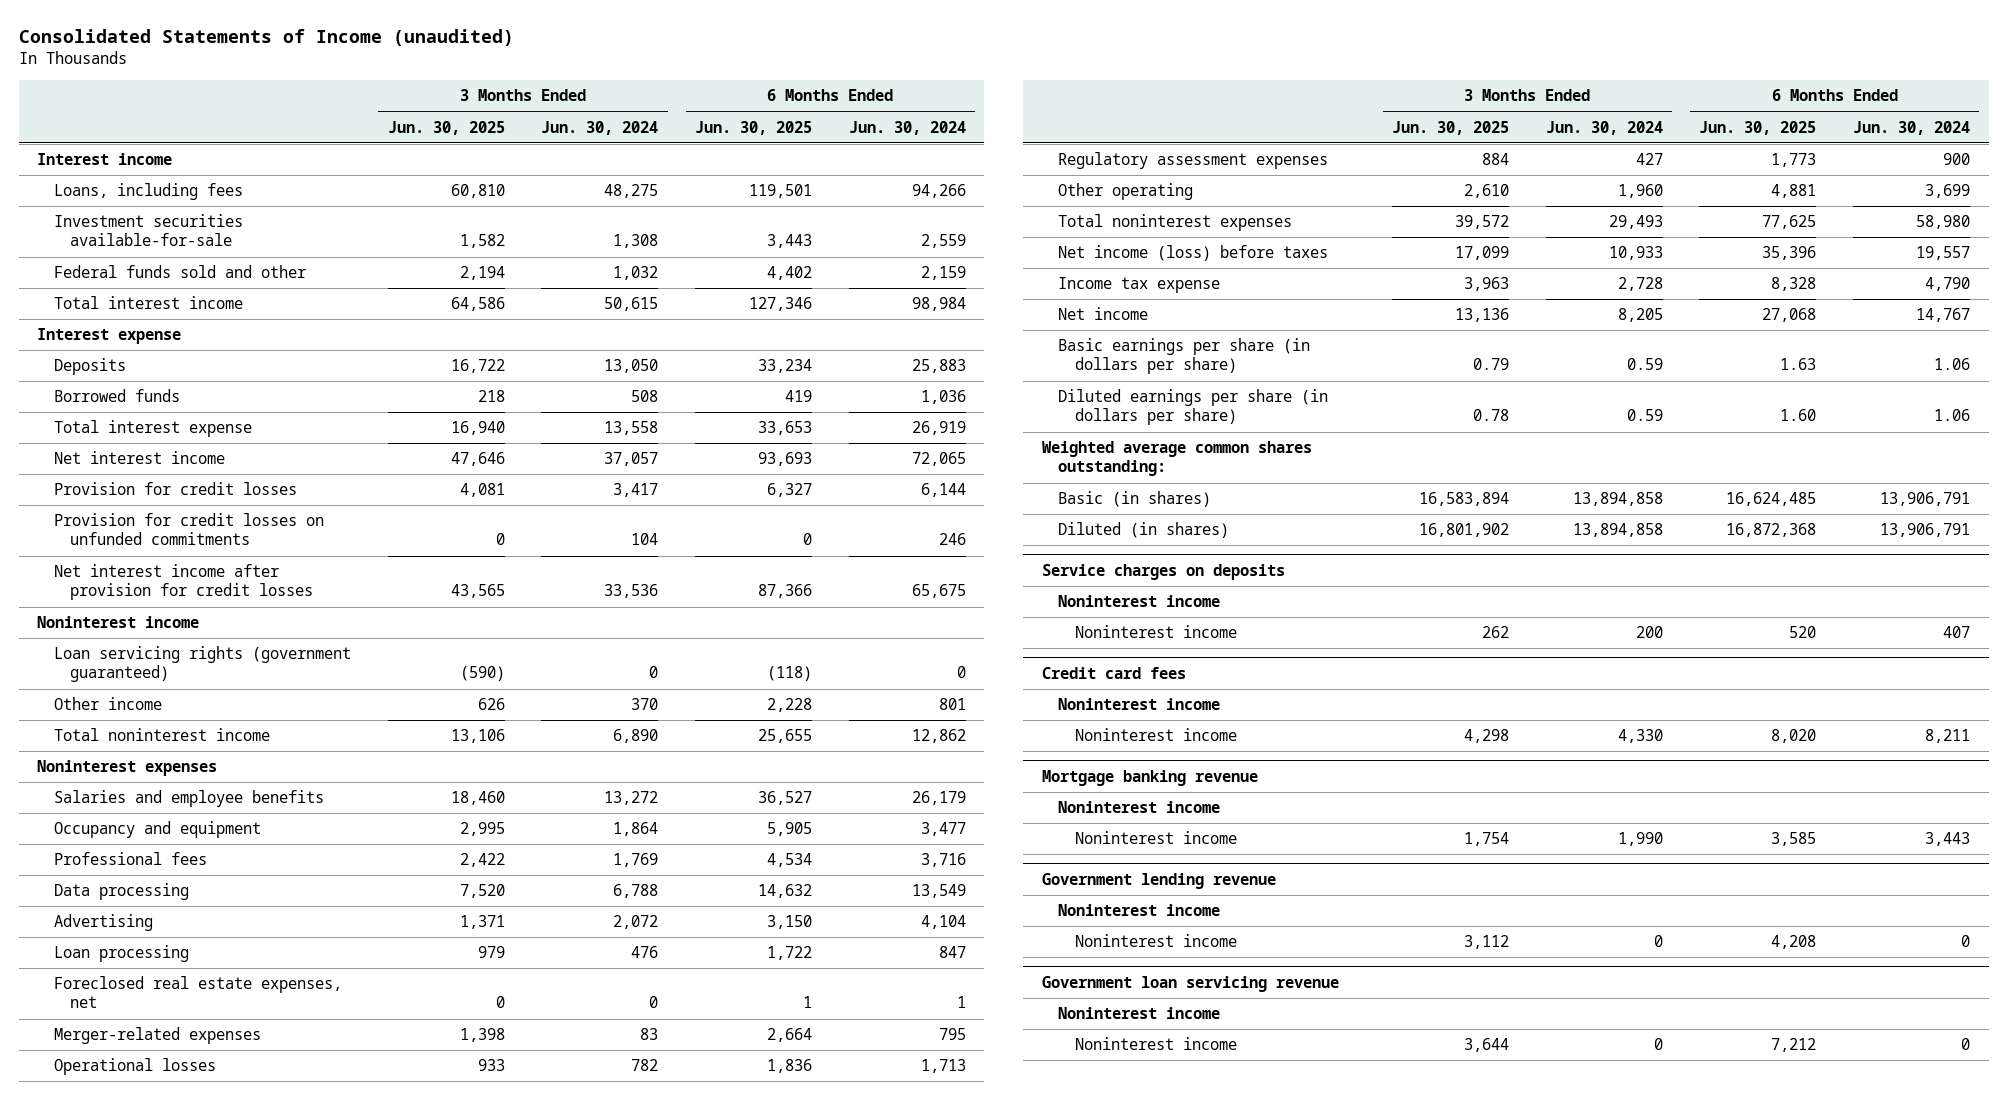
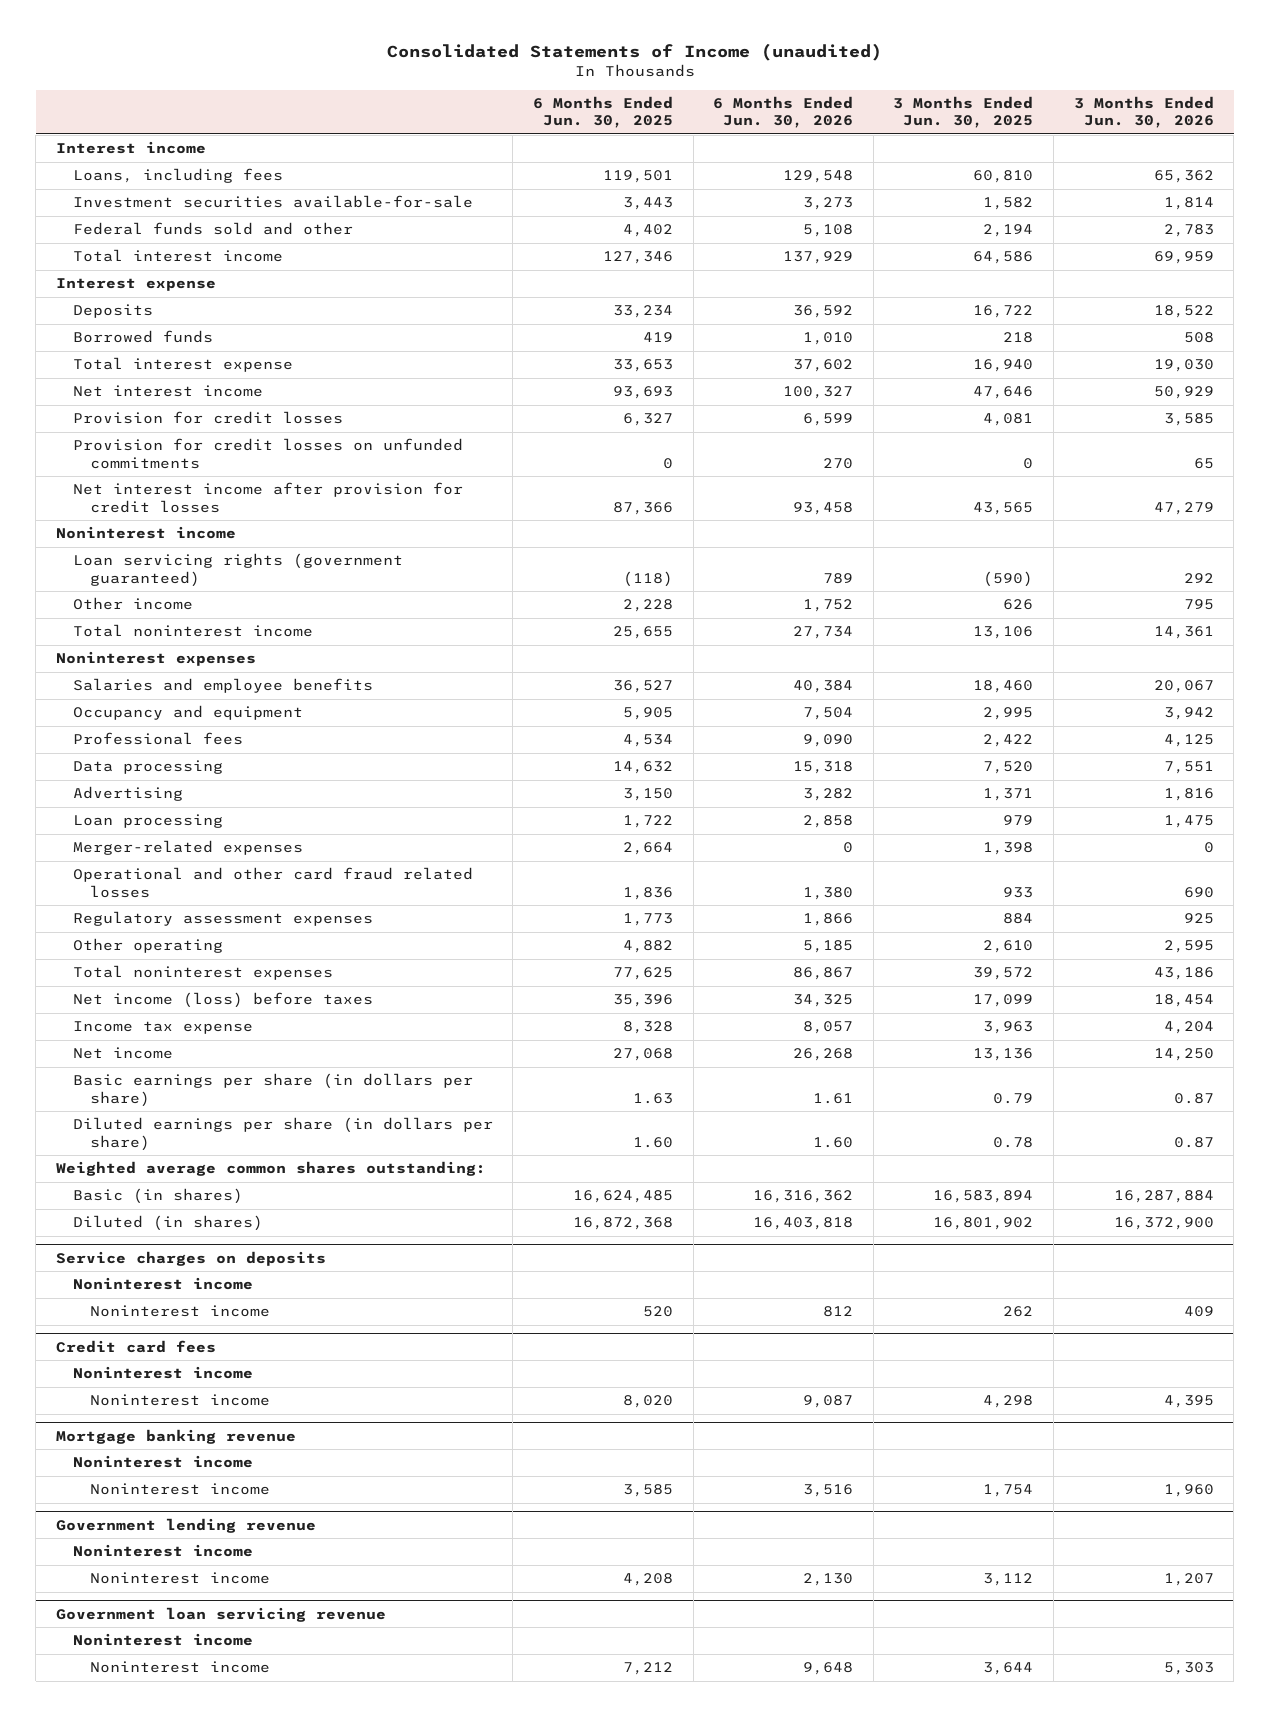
- | 3 Months Ended Jun. 30, 2025 | 3 Months Ended Jun. 30, 2024 | 6 Months Ended Jun. 30, 2025 | 6 Months Ended Jun. 30, 2024
+ | 6 Months Ended Jun. 30, 2025 | 6 Months Ended Jun. 30, 2026 | 3 Months Ended Jun. 30, 2025 | 3 Months Ended Jun. 30, 2026
- Foreclosed real estate expenses, net | 0 | 0 | 1 | 1
- Operational losses | 933 | 782 | 1,836 | 1,713
+ Operational and other card fraud related losses | 1,836 | 1,380 | 933 | 690
- Other operating | 2,610 | 1,960 | 4,881 | 3,699
+ Other operating | 4,882 | 5,185 | 2,610 | 2,595

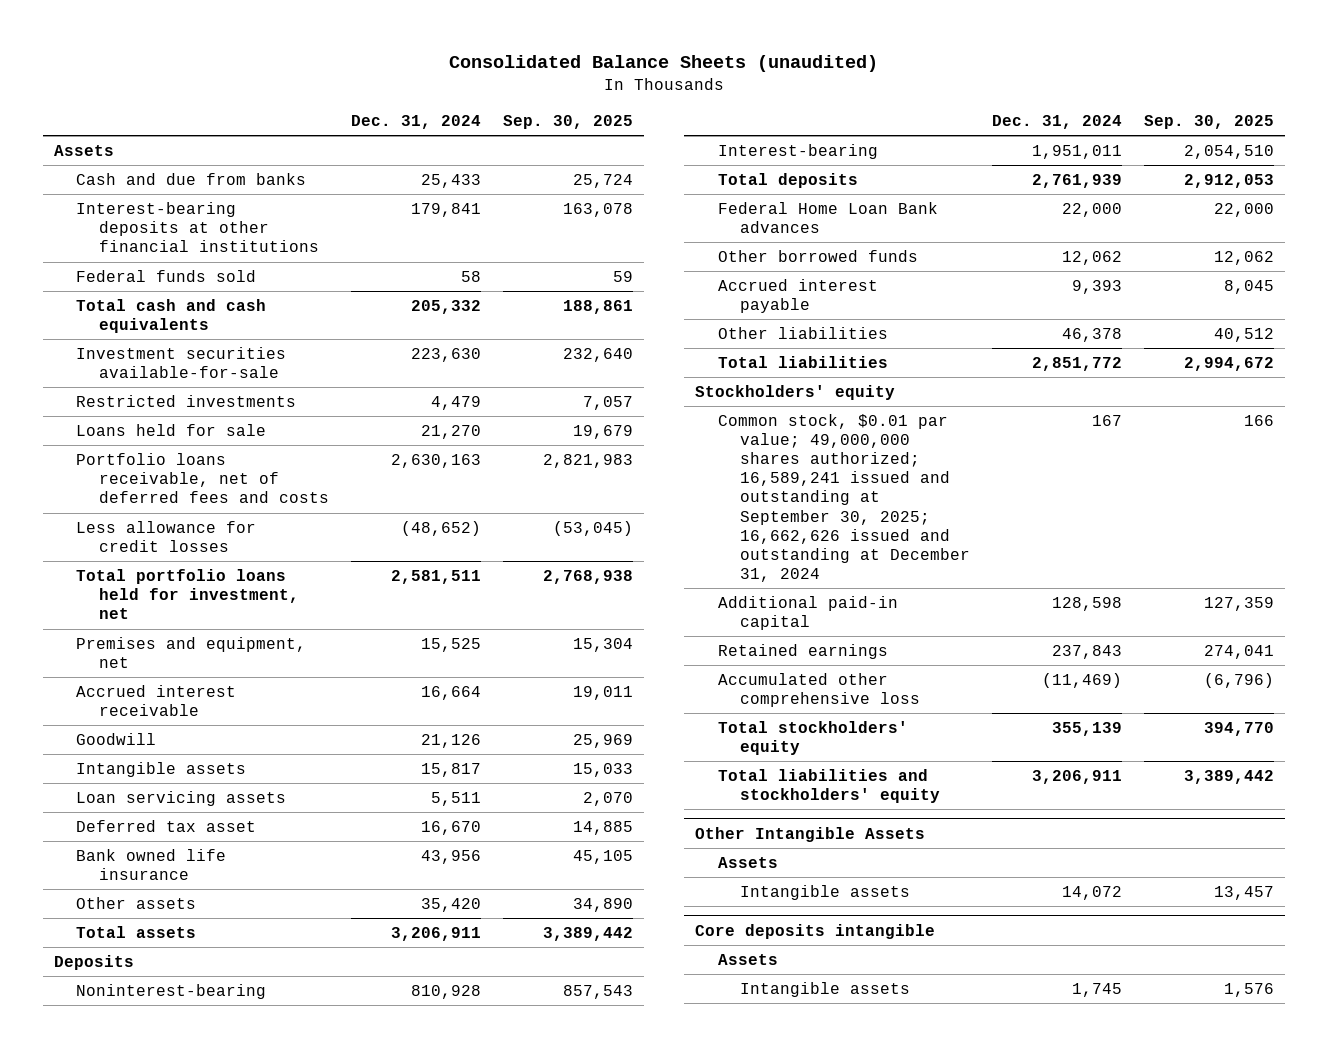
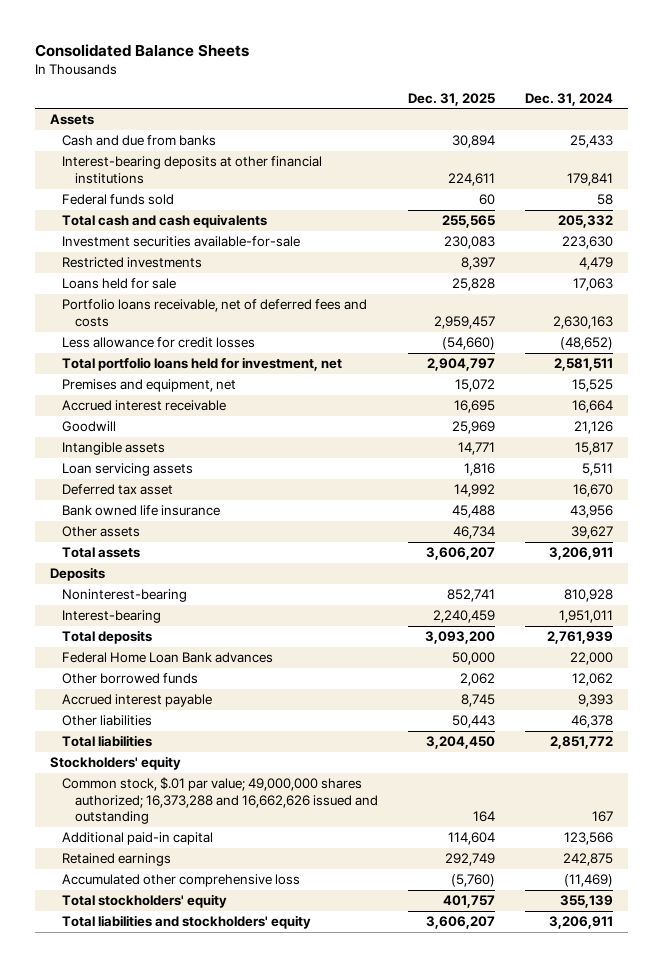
- Consolidated Balance Sheets (unaudited)
+ Consolidated Balance Sheets
- | Dec. 31, 2024 | Sep. 30, 2025
+ | Dec. 31, 2025 | Dec. 31, 2024
- Loans held for sale | 21,270 | 19,679
+ Loans held for sale | 25,828 | 17,063
- Other assets | 35,420 | 34,890
+ Other assets | 46,734 | 39,627
- Common stock, $0.01 par value; 49,000,000 shares authorized; 16,589,241 issued and outstanding at September 30, 2025; 16,662,626 issued and outstanding at December 31, 2024 | 167 | 166
- Additional paid-in capital | 128,598 | 127,359
- Retained earnings | 237,843 | 274,041
+ Common stock, $.01 par value; 49,000,000 shares authorized; 16,373,288 and 16,662,626 issued and outstanding | 164 | 167
+ Additional paid-in capital | 114,604 | 123,566
+ Retained earnings | 292,749 | 242,875
- Other Intangible Assets
- Assets
- Intangible assets | 14,072 | 13,457
- Core deposits intangible
- Assets
- Intangible assets | 1,745 | 1,576

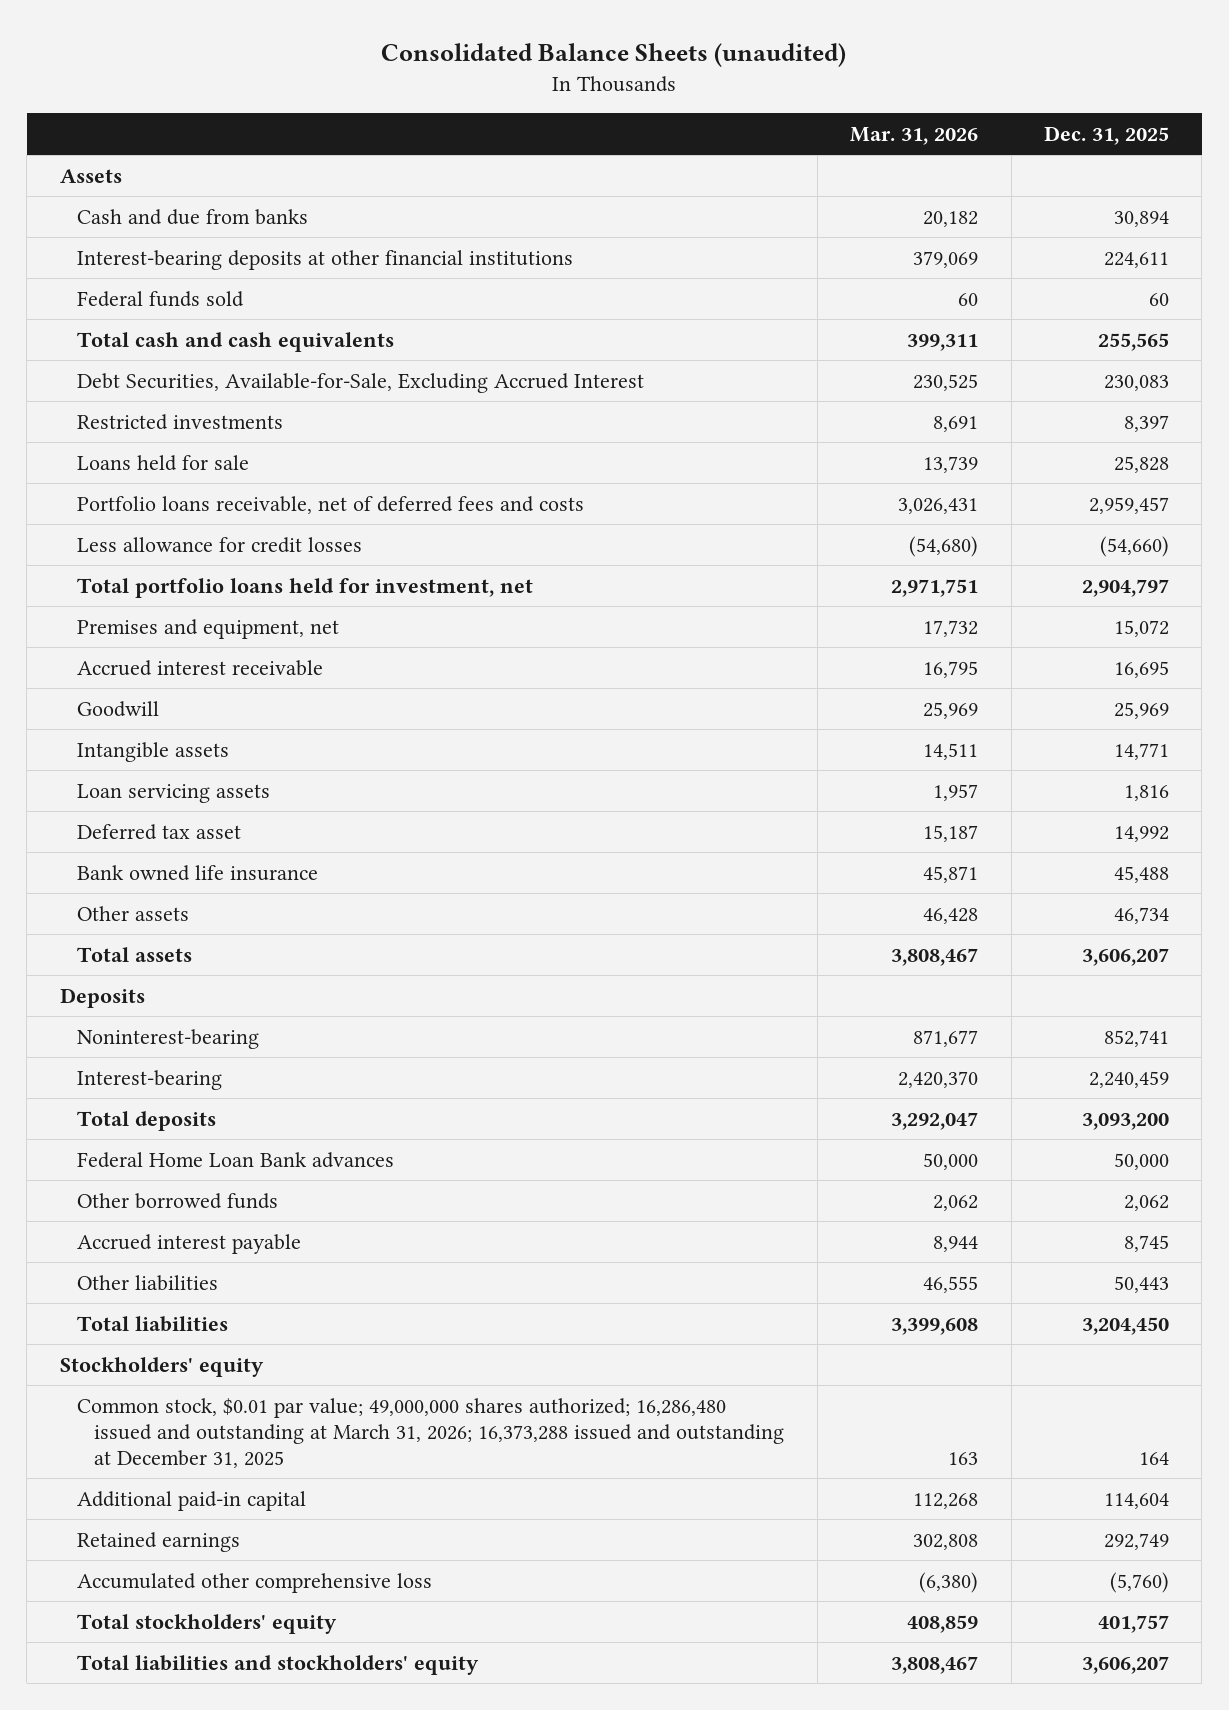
- Consolidated Balance Sheets
+ Consolidated Balance Sheets (unaudited)
- | Dec. 31, 2025 | Dec. 31, 2024
+ | Mar. 31, 2026 | Dec. 31, 2025
- Investment securities available-for-sale | 230,083 | 223,630
+ Debt Securities, Available-for-Sale, Excluding Accrued Interest | 230,525 | 230,083
- Common stock, $.01 par value; 49,000,000 shares authorized; 16,373,288 and 16,662,626 issued and outstanding | 164 | 167
+ Common stock, $0.01 par value; 49,000,000 shares authorized; 16,286,480 issued and outstanding at March 31, 2026; 16,373,288 issued and outstanding at December 31, 2025 | 163 | 164

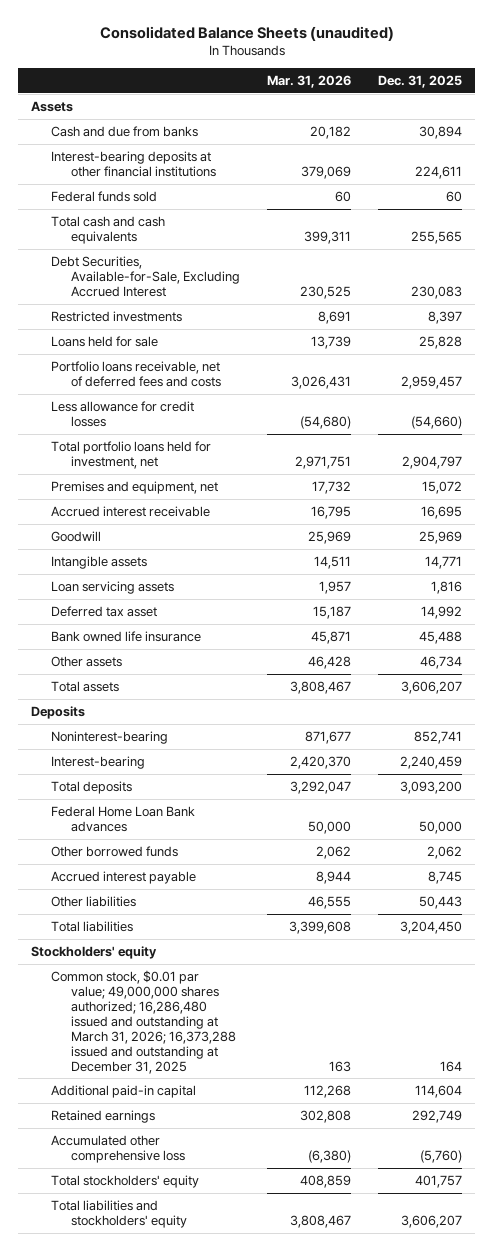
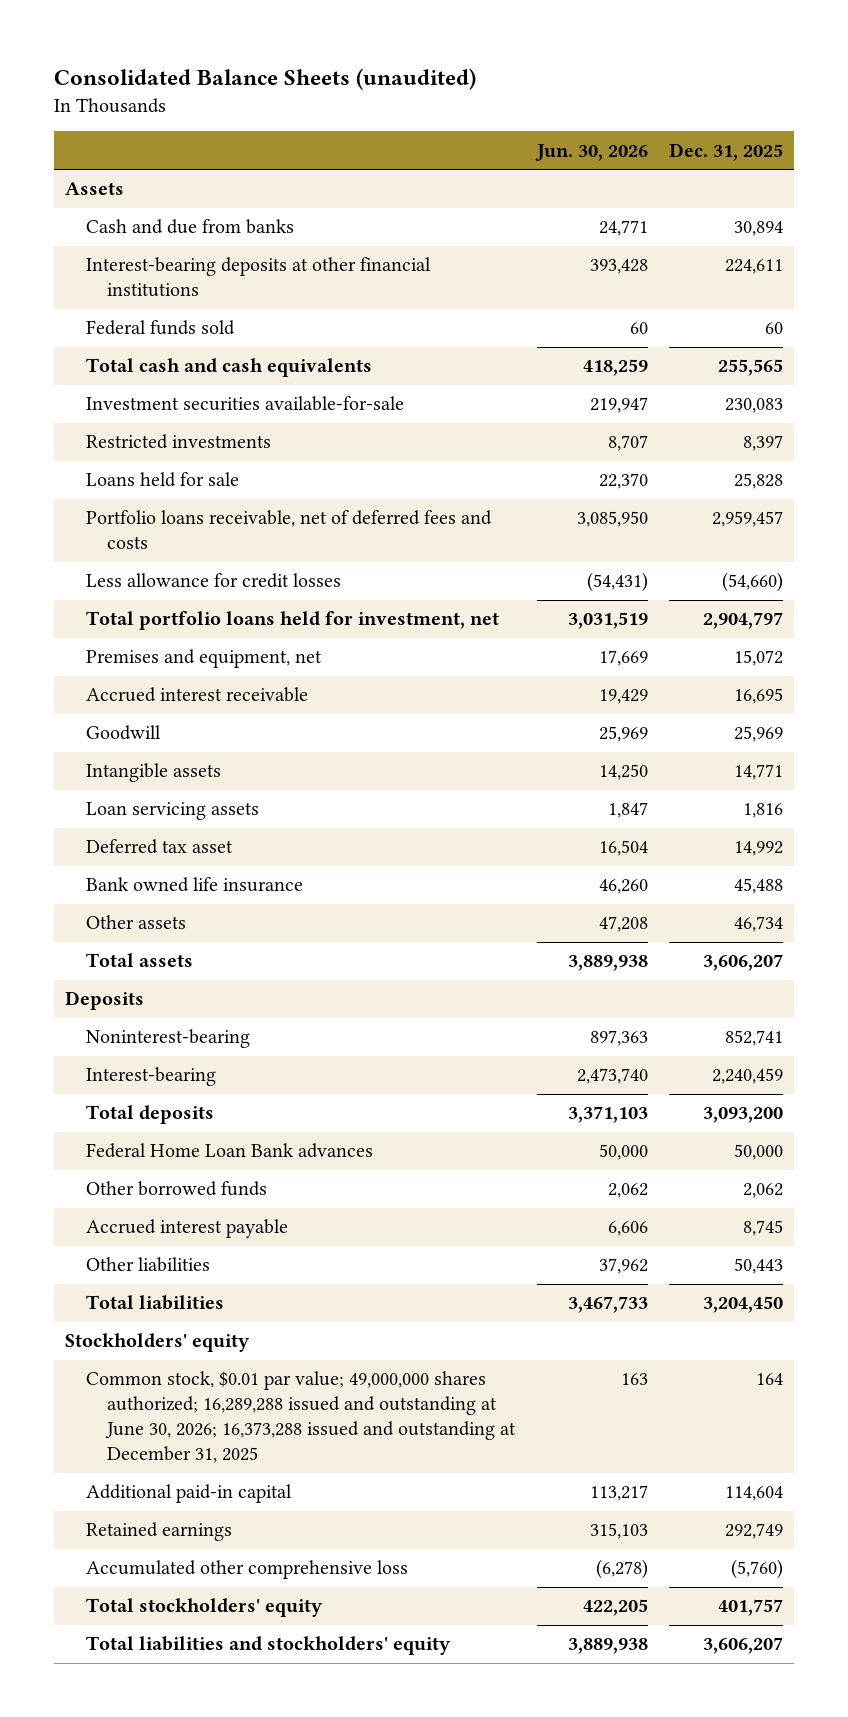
- | Mar. 31, 2026 | Dec. 31, 2025
+ | Jun. 30, 2026 | Dec. 31, 2025
- Debt Securities, Available-for-Sale, Excluding Accrued Interest | 230,525 | 230,083
+ Investment securities available-for-sale | 219,947 | 230,083
- Common stock, $0.01 par value; 49,000,000 shares authorized; 16,286,480 issued and outstanding at March 31, 2026; 16,373,288 issued and outstanding at December 31, 2025 | 163 | 164
+ Common stock, $0.01 par value; 49,000,000 shares authorized; 16,289,288 issued and outstanding at June 30, 2026; 16,373,288 issued and outstanding at December 31, 2025 | 163 | 164

